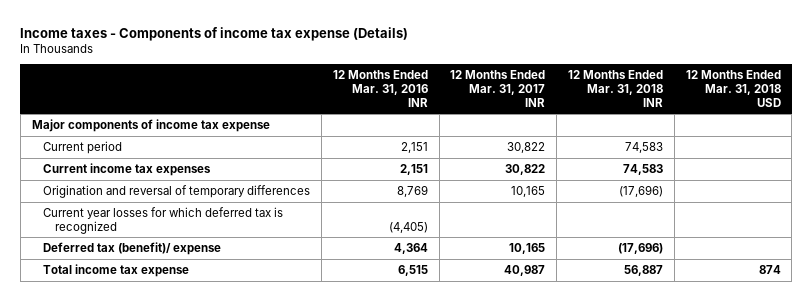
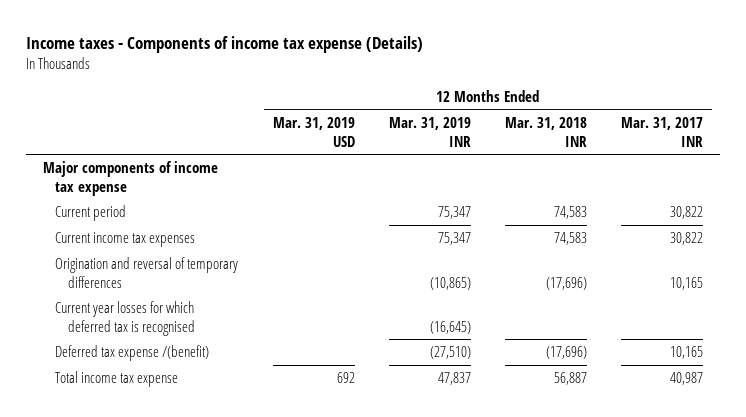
- | 12 Months Ended Mar. 31, 2016 INR | 12 Months Ended Mar. 31, 2017 INR | 12 Months Ended Mar. 31, 2018 INR | 12 Months Ended Mar. 31, 2018 USD
+ | 12 Months Ended Mar. 31, 2019 USD | 12 Months Ended Mar. 31, 2019 INR | 12 Months Ended Mar. 31, 2018 INR | 12 Months Ended Mar. 31, 2017 INR
- Current year losses for which deferred tax is recognized | (4,405) | | |
- Deferred tax (benefit)/ expense | 4,364 | 10,165 | (17,696) |
+ Current year losses for which deferred tax is recognised | | (16,645) | |
+ Deferred tax expense /(benefit) | | (27,510) | (17,696) | 10,165

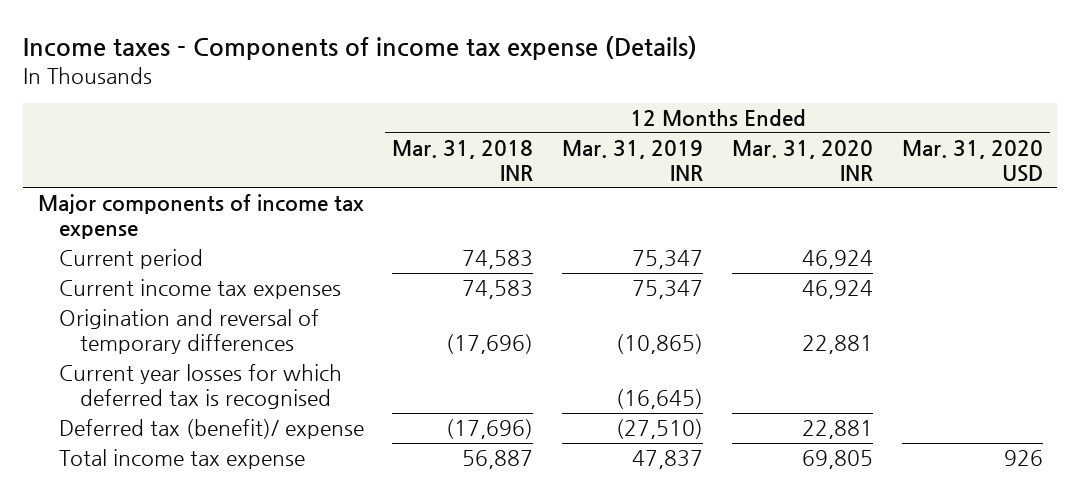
- | 12 Months Ended Mar. 31, 2019 USD | 12 Months Ended Mar. 31, 2019 INR | 12 Months Ended Mar. 31, 2018 INR | 12 Months Ended Mar. 31, 2017 INR
+ | 12 Months Ended Mar. 31, 2018 INR | 12 Months Ended Mar. 31, 2019 INR | 12 Months Ended Mar. 31, 2020 INR | 12 Months Ended Mar. 31, 2020 USD
- Deferred tax expense /(benefit) | | (27,510) | (17,696) | 10,165
+ Deferred tax (benefit)/ expense | (17,696) | (27,510) | 22,881 |

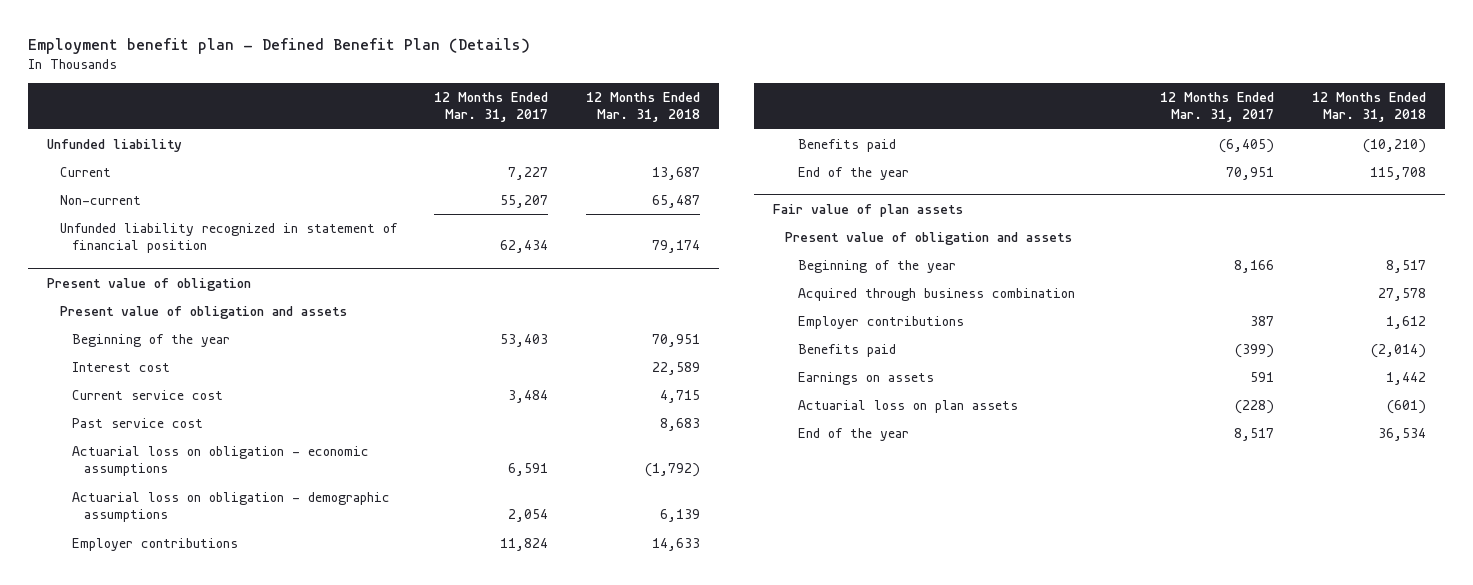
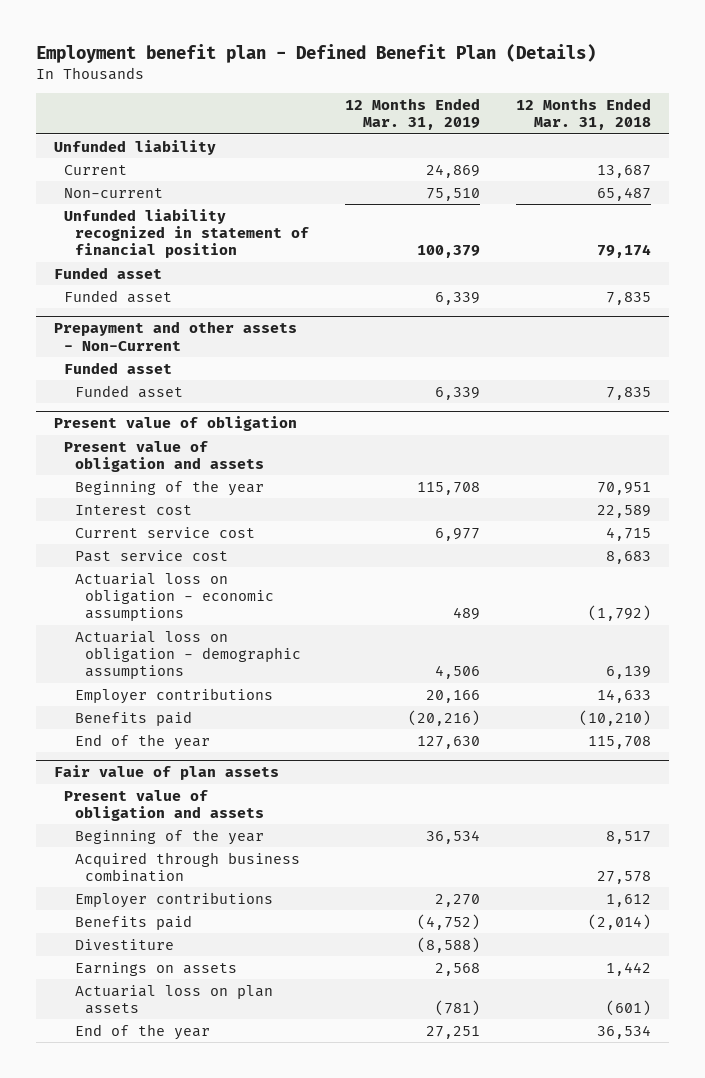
- | 12 Months Ended Mar. 31, 2017 | 12 Months Ended Mar. 31, 2018
+ | 12 Months Ended Mar. 31, 2019 | 12 Months Ended Mar. 31, 2018
+ Funded asset
+ Funded asset | 6,339 | 7,835
+ Prepayment and other assets - Non-Current
+ Funded asset
+ Funded asset | 6,339 | 7,835
@ Fair value of plan assets
+ Divestiture | (8,588) |

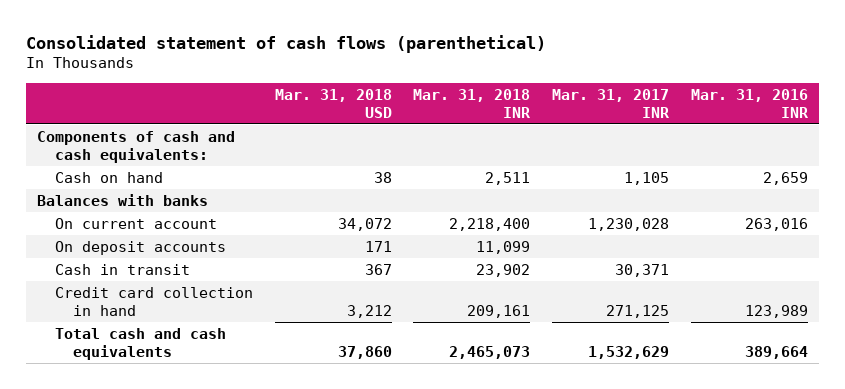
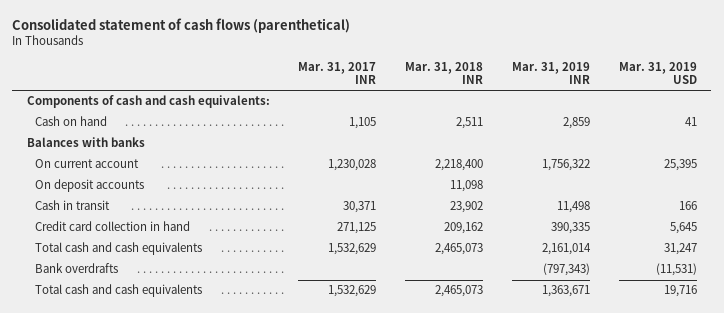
- | Mar. 31, 2018 USD | Mar. 31, 2018 INR | Mar. 31, 2017 INR | Mar. 31, 2016 INR
+ | Mar. 31, 2017 INR | Mar. 31, 2018 INR | Mar. 31, 2019 INR | Mar. 31, 2019 USD
- On deposit accounts | 171 | 11,099 | |
+ On deposit accounts | | 11,098 | |
- Credit card collection in hand | 3,212 | 209,161 | 271,125 | 123,989
+ Credit card collection in hand | 271,125 | 209,162 | 390,335 | 5,645
+ Bank overdrafts | | | (797,343) | (11,531)
+ Total cash and cash equivalents | 1,532,629 | 2,465,073 | 1,363,671 | 19,716

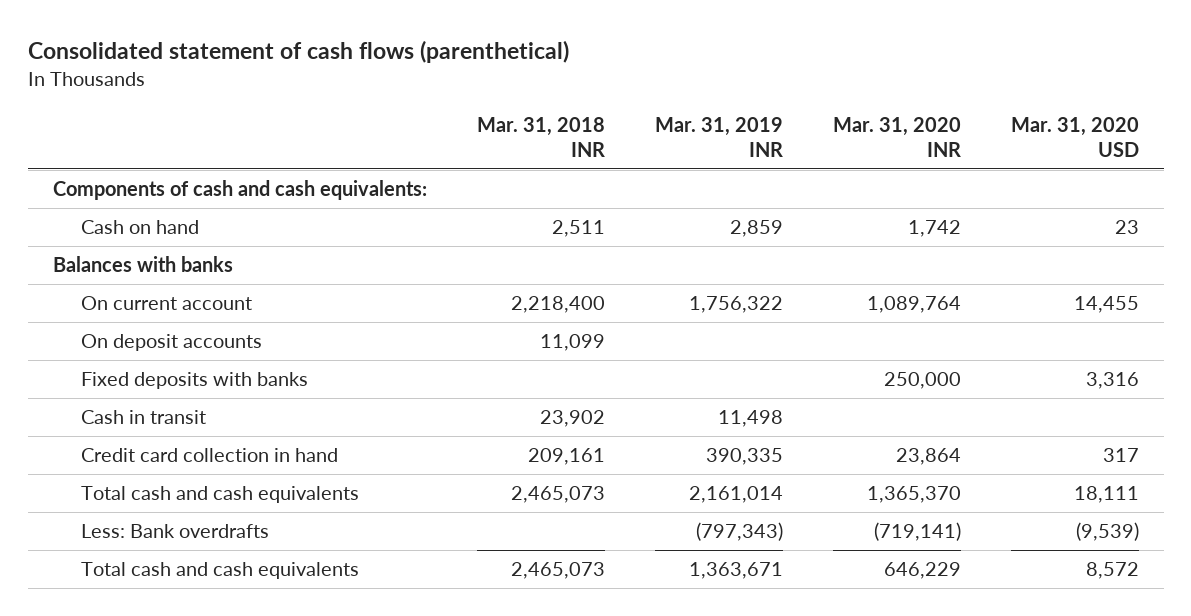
- | Mar. 31, 2017 INR | Mar. 31, 2018 INR | Mar. 31, 2019 INR | Mar. 31, 2019 USD
+ | Mar. 31, 2018 INR | Mar. 31, 2019 INR | Mar. 31, 2020 INR | Mar. 31, 2020 USD
- On deposit accounts | | 11,098 | |
+ On deposit accounts | 11,099 | | |
+ Fixed deposits with banks | | | 250,000 | 3,316
- Credit card collection in hand | 271,125 | 209,162 | 390,335 | 5,645
+ Credit card collection in hand | 209,161 | 390,335 | 23,864 | 317
- Bank overdrafts | | | (797,343) | (11,531)
+ Less: Bank overdrafts | | (797,343) | (719,141) | (9,539)

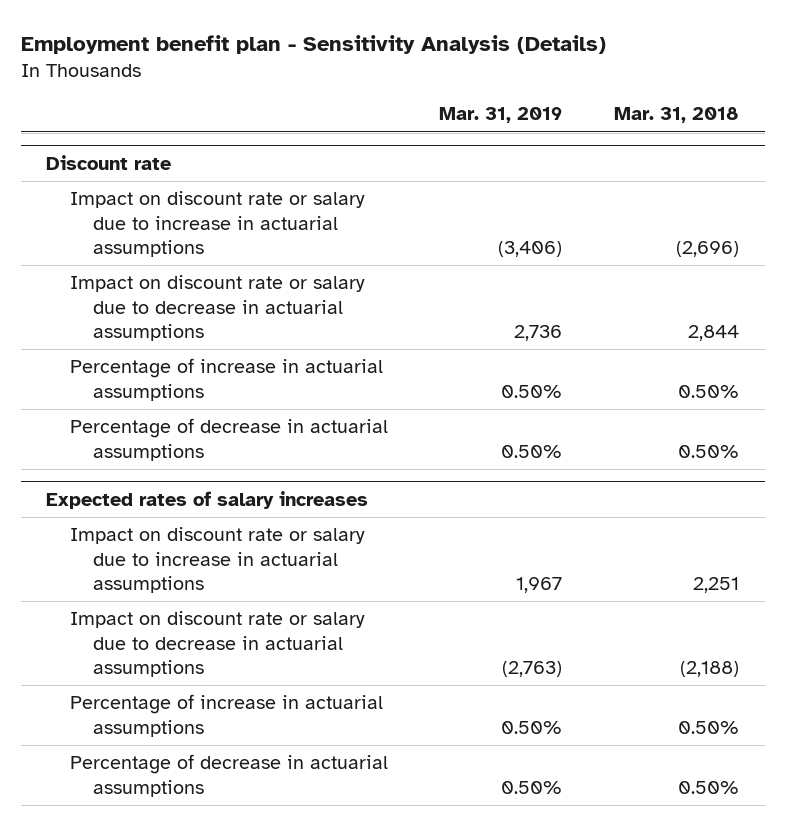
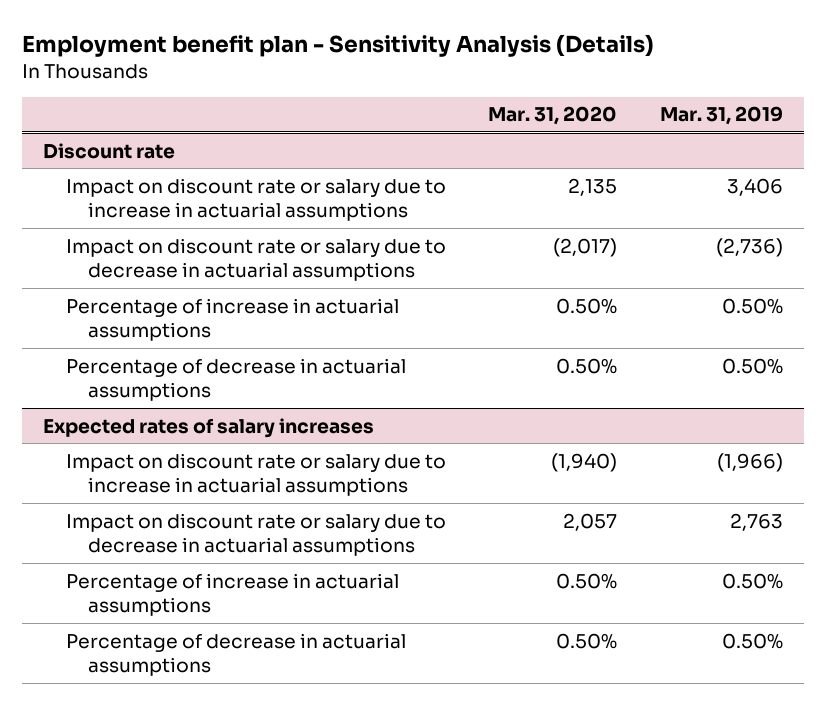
- | Mar. 31, 2019 | Mar. 31, 2018
+ | Mar. 31, 2020 | Mar. 31, 2019
@ Discount rate
- Impact on discount rate or salary due to increase in actuarial assumptions | (3,406) | (2,696)
- Impact on discount rate or salary due to decrease in actuarial assumptions | 2,736 | 2,844
+ Impact on discount rate or salary due to increase in actuarial assumptions | 2,135 | 3,406
+ Impact on discount rate or salary due to decrease in actuarial assumptions | (2,017) | (2,736)
@ Expected rates of salary increases
- Impact on discount rate or salary due to increase in actuarial assumptions | 1,967 | 2,251
- Impact on discount rate or salary due to decrease in actuarial assumptions | (2,763) | (2,188)
+ Impact on discount rate or salary due to increase in actuarial assumptions | (1,940) | (1,966)
+ Impact on discount rate or salary due to decrease in actuarial assumptions | 2,057 | 2,763

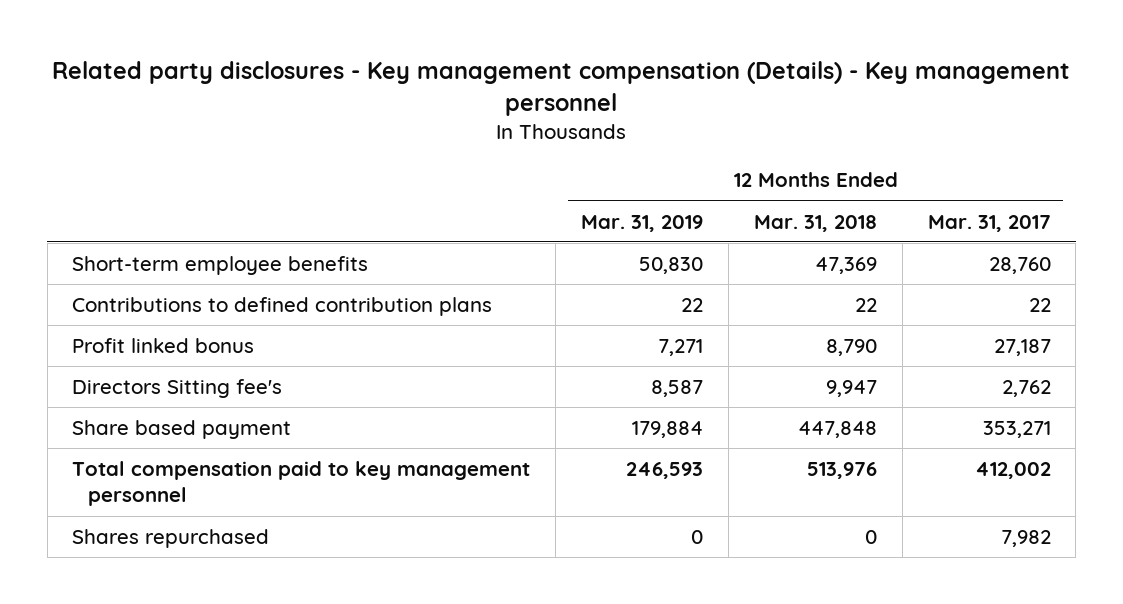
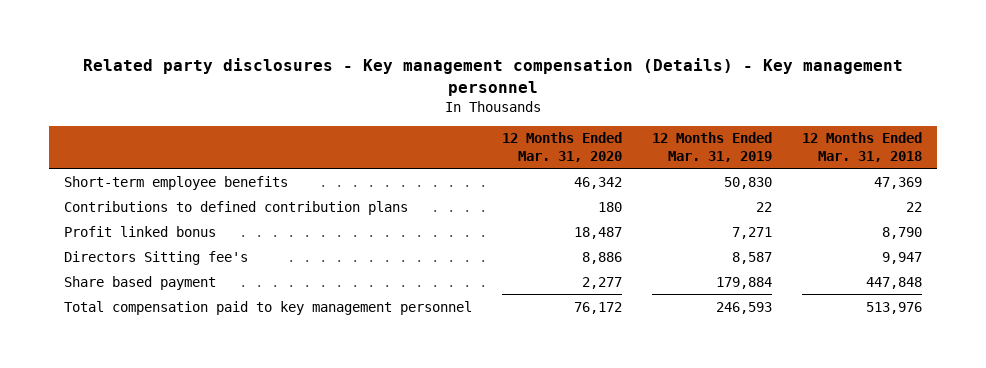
- | 12 Months Ended Mar. 31, 2019 | 12 Months Ended Mar. 31, 2018 | 12 Months Ended Mar. 31, 2017
+ | 12 Months Ended Mar. 31, 2020 | 12 Months Ended Mar. 31, 2019 | 12 Months Ended Mar. 31, 2018
- Shares repurchased | 0 | 0 | 7,982

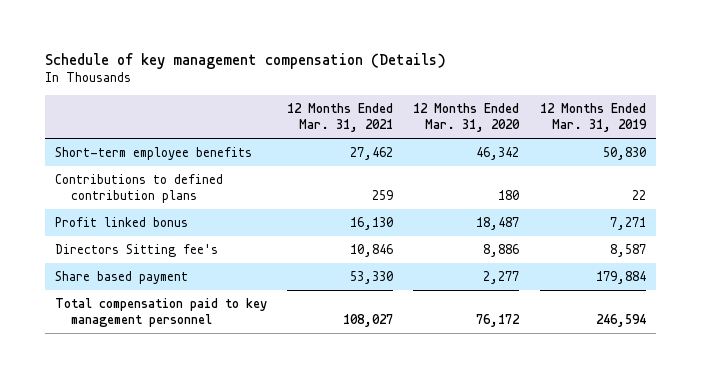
- Related party disclosures - Key management compensation (Details) - Key management personnel
+ Schedule of key management compensation (Details)
- | 12 Months Ended Mar. 31, 2020 | 12 Months Ended Mar. 31, 2019 | 12 Months Ended Mar. 31, 2018
+ | 12 Months Ended Mar. 31, 2021 | 12 Months Ended Mar. 31, 2020 | 12 Months Ended Mar. 31, 2019
- Total compensation paid to key management personnel | 76,172 | 246,593 | 513,976
+ Total compensation paid to key management personnel | 108,027 | 76,172 | 246,594

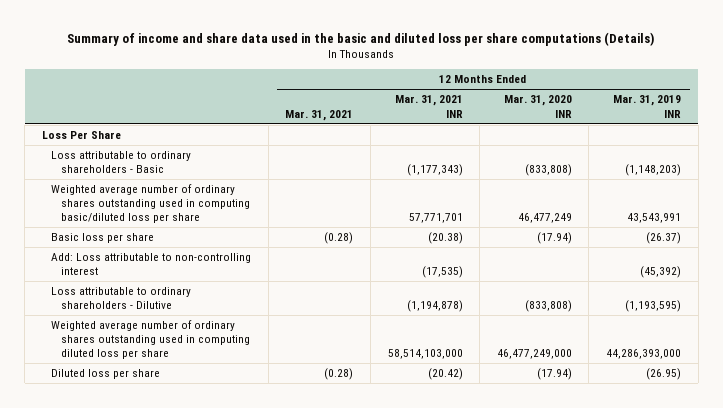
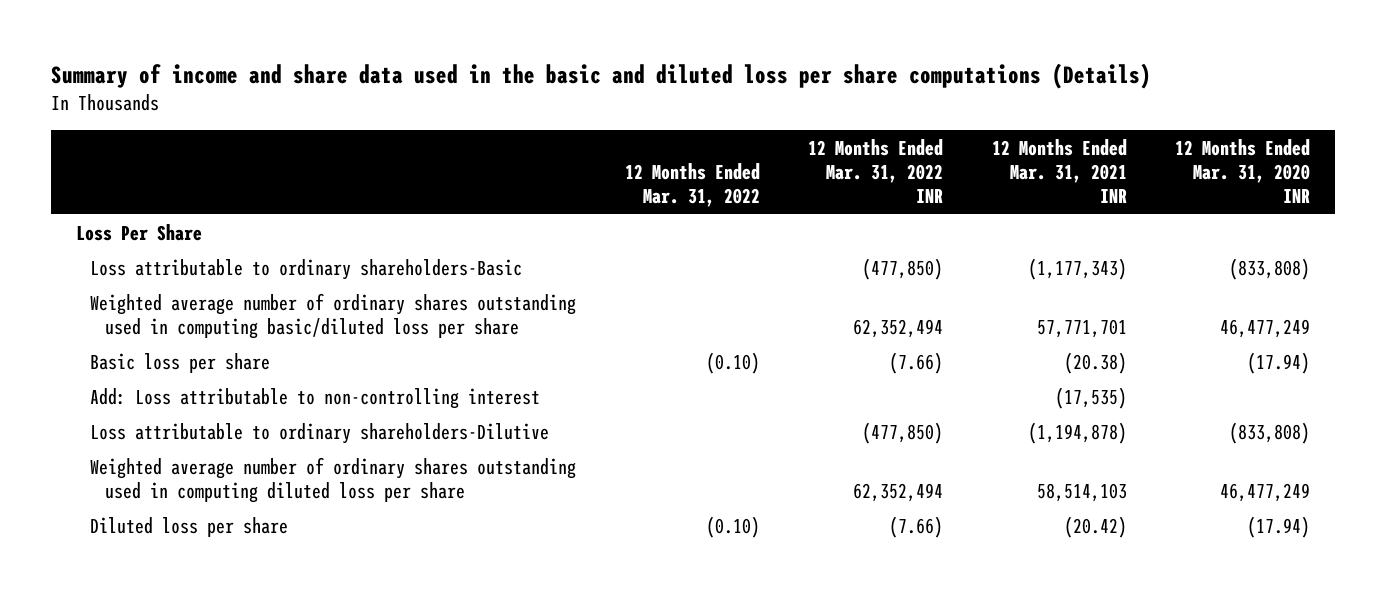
- | 12 Months Ended Mar. 31, 2021 | 12 Months Ended Mar. 31, 2021 INR | 12 Months Ended Mar. 31, 2020 INR | 12 Months Ended Mar. 31, 2019 INR
+ | 12 Months Ended Mar. 31, 2022 | 12 Months Ended Mar. 31, 2022 INR | 12 Months Ended Mar. 31, 2021 INR | 12 Months Ended Mar. 31, 2020 INR
- Loss attributable to ordinary shareholders - Basic | | (1,177,343) | (833,808) | (1,148,203)
+ Loss attributable to ordinary shareholders-Basic | | (477,850) | (1,177,343) | (833,808)
- Loss attributable to ordinary shareholders - Dilutive | | (1,194,878) | (833,808) | (1,193,595)
- Weighted average number of ordinary shares outstanding used in computing diluted loss per share | | 58,514,103,000 | 46,477,249,000 | 44,286,393,000
+ Loss attributable to ordinary shareholders-Dilutive | | (477,850) | (1,194,878) | (833,808)
+ Weighted average number of ordinary shares outstanding used in computing diluted loss per share | | 62,352,494 | 58,514,103 | 46,477,249

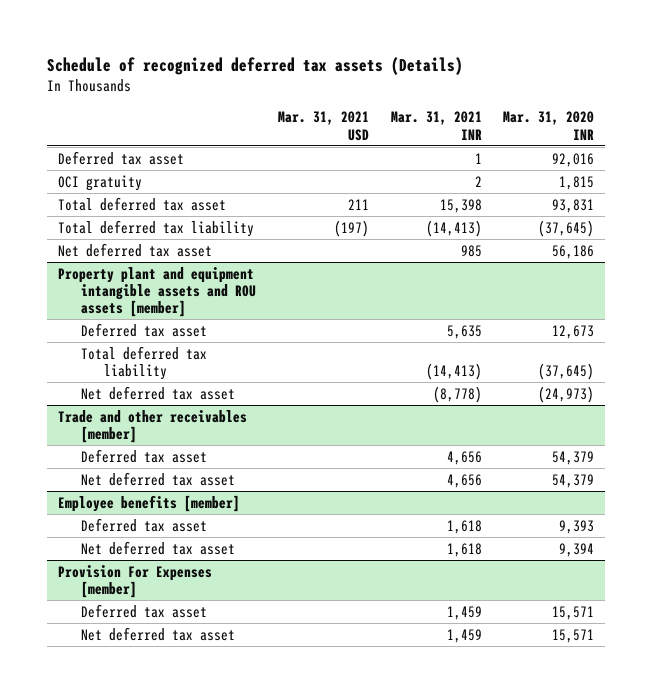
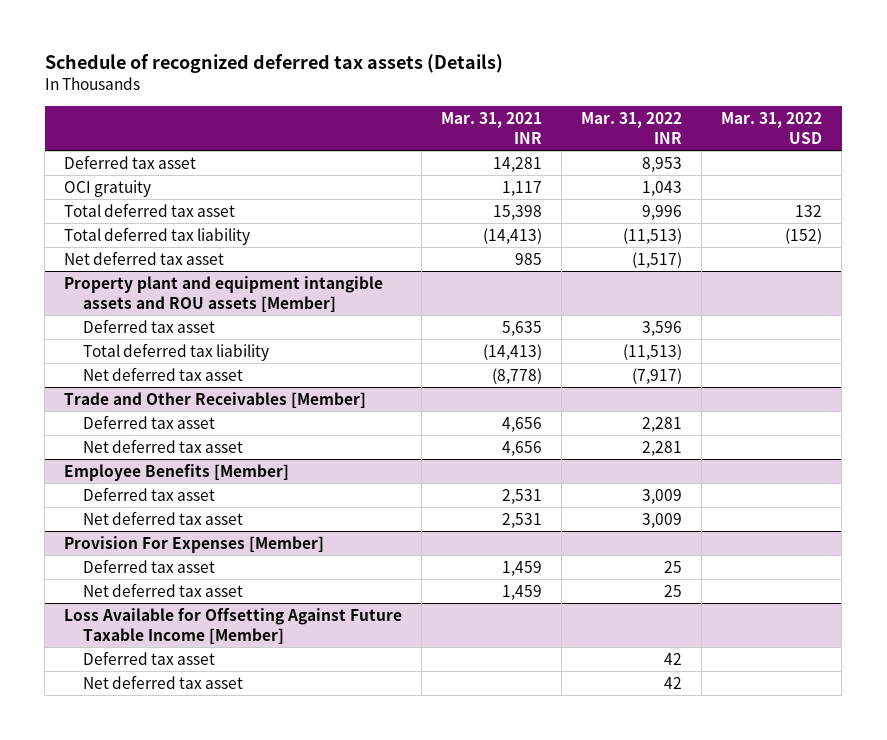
- | Mar. 31, 2021 USD | Mar. 31, 2021 INR | Mar. 31, 2020 INR
+ | Mar. 31, 2021 INR | Mar. 31, 2022 INR | Mar. 31, 2022 USD
- Deferred tax asset | | 1 | 92,016
- OCI gratuity | | 2 | 1,815
+ Deferred tax asset | 14,281 | 8,953 |
+ OCI gratuity | 1,117 | 1,043 |
- Property plant and equipment intangible assets and ROU assets [member]
+ Property plant and equipment intangible assets and ROU assets [Member]
- Trade and other receivables [member]
+ Trade and Other Receivables [Member]
- Employee benefits [member]
- Deferred tax asset | | 1,618 | 9,393
- Net deferred tax asset | | 1,618 | 9,394
- Provision For Expenses [member]
+ Employee Benefits [Member]
+ Deferred tax asset | 2,531 | 3,009 |
+ Net deferred tax asset | 2,531 | 3,009 |
+ Provision For Expenses [Member]
+ Loss Available for Offsetting Against Future Taxable Income [Member]
+ Deferred tax asset | | 42 |
+ Net deferred tax asset | | 42 |

